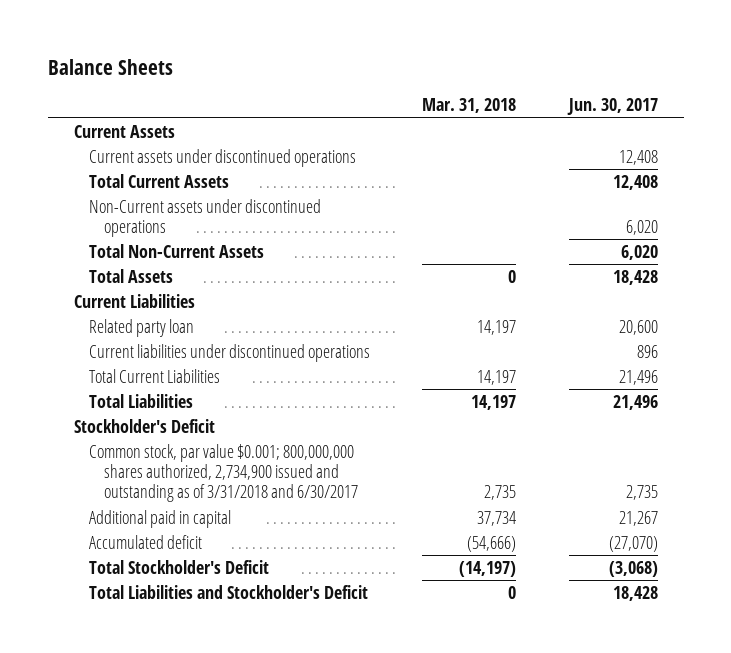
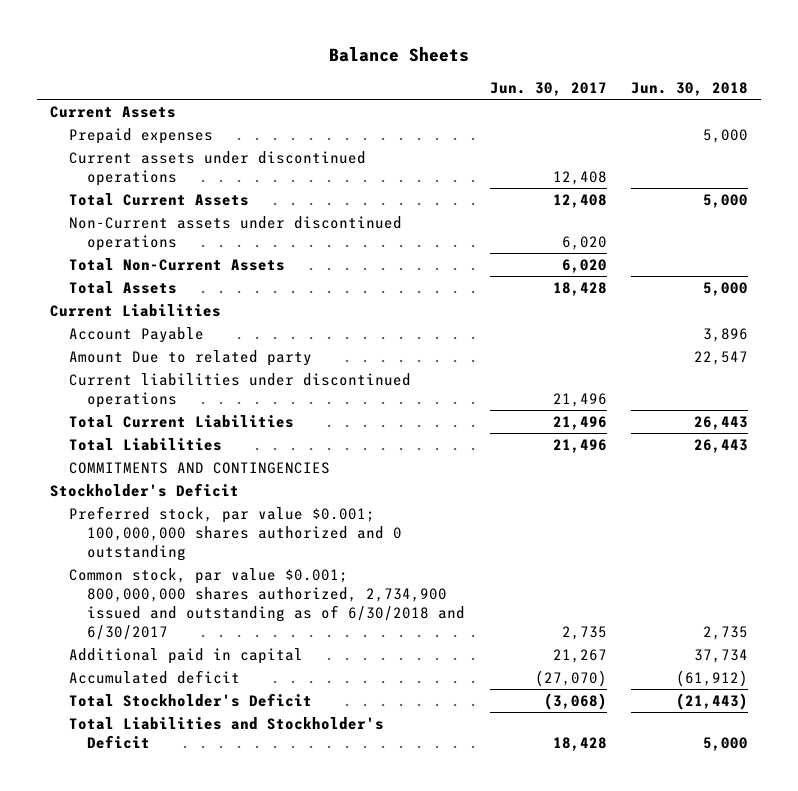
- | Mar. 31, 2018 | Jun. 30, 2017
+ | Jun. 30, 2017 | Jun. 30, 2018
+ Prepaid expenses | | 5,000
- Related party loan | 14,197 | 20,600
- Current liabilities under discontinued operations | | 896
+ Account Payable | | 3,896
+ Amount Due to related party | | 22,547
+ Current liabilities under discontinued operations | 21,496 |
+ COMMITMENTS AND CONTINGENCIES
- Common stock, par value $0.001; 800,000,000 shares authorized, 2,734,900 issued and outstanding as of 3/31/2018 and 6/30/2017 | 2,735 | 2,735
+ Preferred stock, par value $0.001; 100,000,000 shares authorized and 0 outstanding
+ Common stock, par value $0.001; 800,000,000 shares authorized, 2,734,900 issued and outstanding as of 6/30/2018 and 6/30/2017 | 2,735 | 2,735

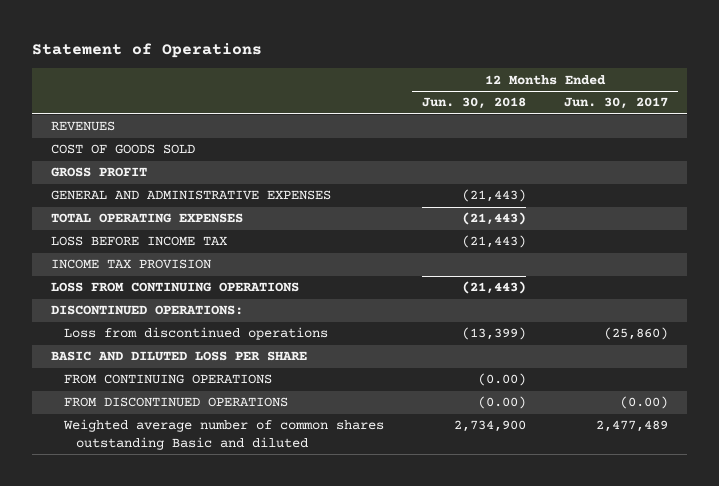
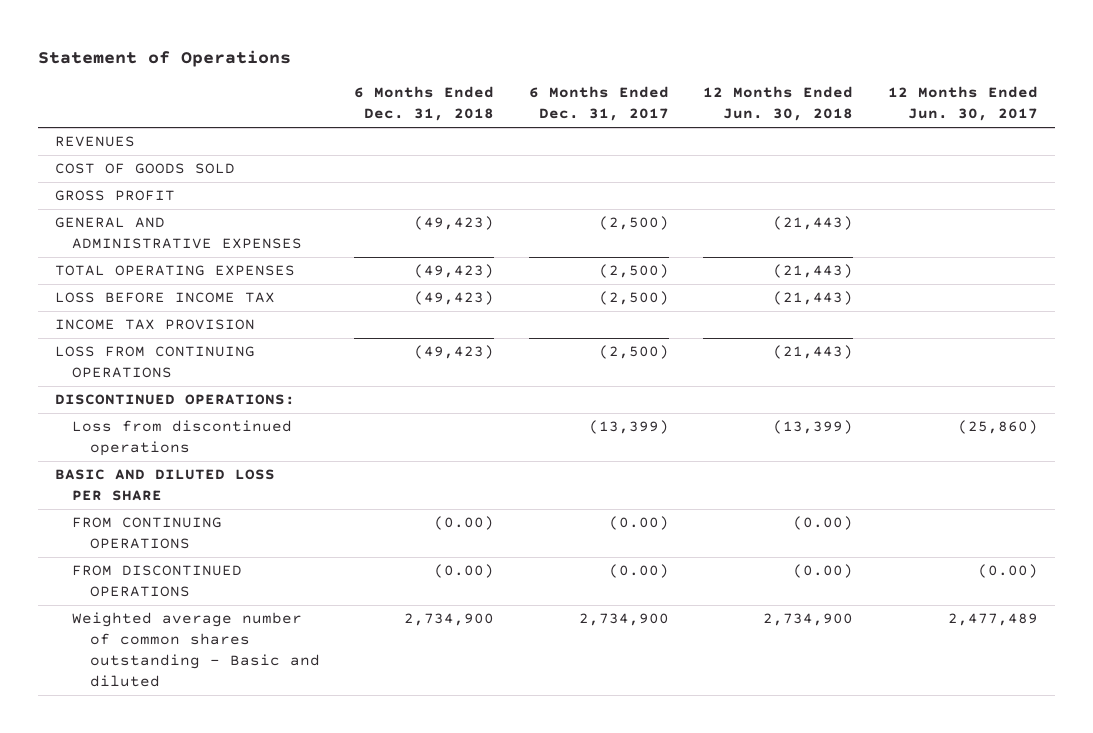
- | 12 Months Ended Jun. 30, 2018 | 12 Months Ended Jun. 30, 2017
+ | 6 Months Ended Dec. 31, 2018 | 6 Months Ended Dec. 31, 2017 | 12 Months Ended Jun. 30, 2018 | 12 Months Ended Jun. 30, 2017
- Weighted average number of common shares outstanding Basic and diluted | 2,734,900 | 2,477,489
+ Weighted average number of common shares outstanding - Basic and diluted | 2,734,900 | 2,734,900 | 2,734,900 | 2,477,489

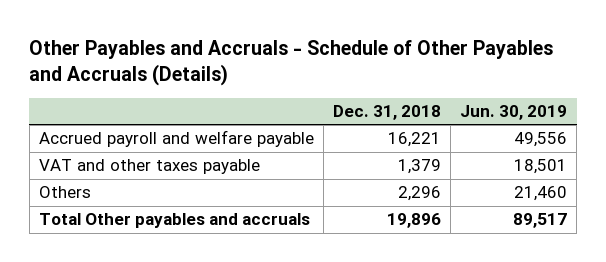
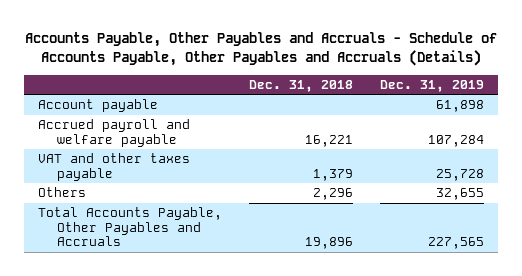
- Other Payables and Accruals - Schedule of Other Payables and Accruals (Details)
+ Accounts Payable, Other Payables and Accruals - Schedule of Accounts Payable, Other Payables and Accruals (Details)
- | Dec. 31, 2018 | Jun. 30, 2019
+ | Dec. 31, 2018 | Dec. 31, 2019
+ Account payable | | 61,898
- Total Other payables and accruals | 19,896 | 89,517
+ Total Accounts Payable, Other Payables and Accruals | 19,896 | 227,565

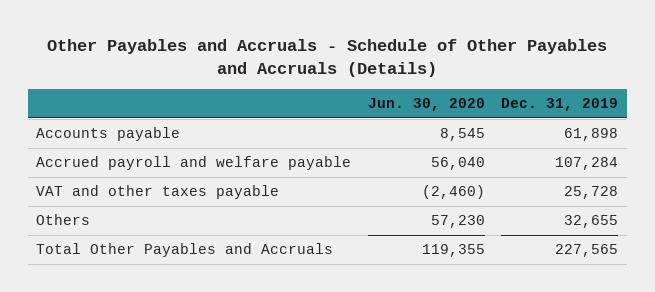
- Accounts Payable, Other Payables and Accruals - Schedule of Accounts Payable, Other Payables and Accruals (Details)
+ Other Payables and Accruals - Schedule of Other Payables and Accruals (Details)
- | Dec. 31, 2018 | Dec. 31, 2019
+ | Jun. 30, 2020 | Dec. 31, 2019
- Account payable | | 61,898
+ Accounts payable | 8,545 | 61,898
- Total Accounts Payable, Other Payables and Accruals | 19,896 | 227,565
+ Total Other Payables and Accruals | 119,355 | 227,565

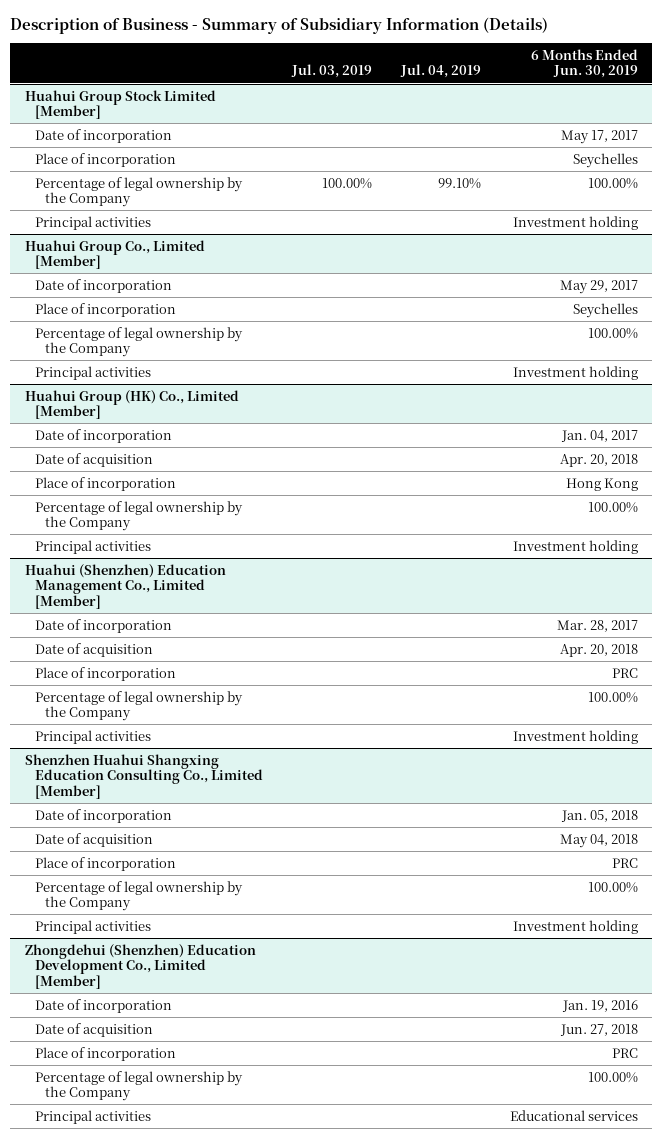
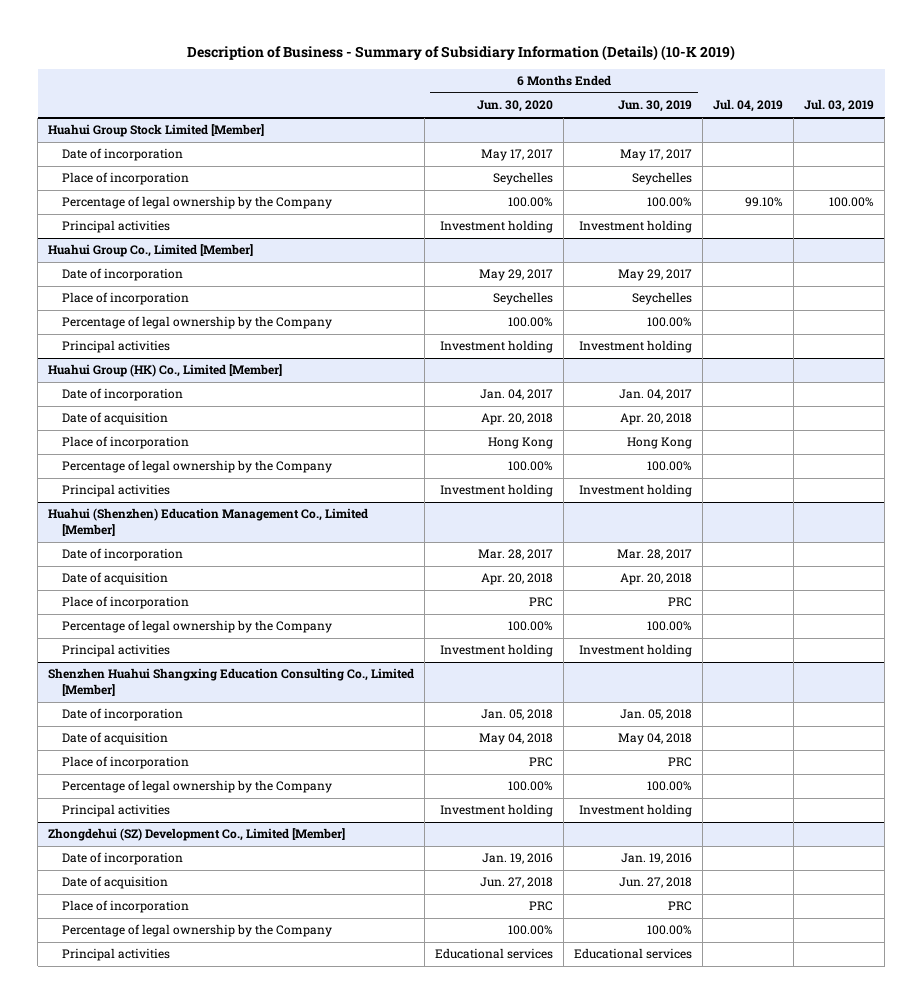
- Description of Business - Summary of Subsidiary Information (Details)
+ Description of Business - Summary of Subsidiary Information (Details) (10-K 2019)
- | Jul. 03, 2019 | Jul. 04, 2019 | 6 Months Ended Jun. 30, 2019
+ | 6 Months Ended Jun. 30, 2020 | 6 Months Ended Jun. 30, 2019 | Jul. 04, 2019 | Jul. 03, 2019
- Zhongdehui (Shenzhen) Education Development Co., Limited [Member]
+ Zhongdehui (SZ) Development Co., Limited [Member]

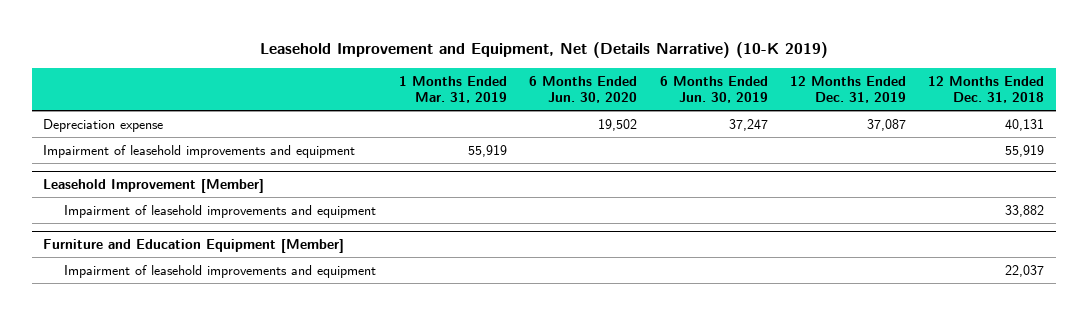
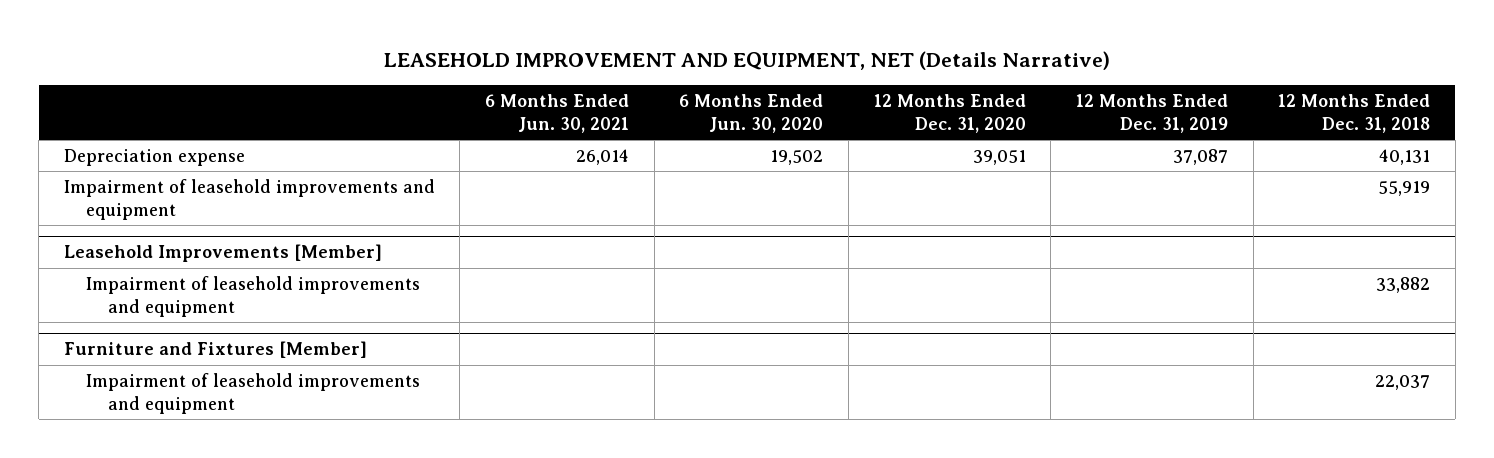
- Leasehold Improvement and Equipment, Net (Details Narrative) (10-K 2019)
+ LEASEHOLD IMPROVEMENT AND EQUIPMENT, NET (Details Narrative)
- | 1 Months Ended Mar. 31, 2019 | 6 Months Ended Jun. 30, 2020 | 6 Months Ended Jun. 30, 2019 | 12 Months Ended Dec. 31, 2019 | 12 Months Ended Dec. 31, 2018
+ | 6 Months Ended Jun. 30, 2021 | 6 Months Ended Jun. 30, 2020 | 12 Months Ended Dec. 31, 2020 | 12 Months Ended Dec. 31, 2019 | 12 Months Ended Dec. 31, 2018
- Leasehold Improvement [Member]
+ Leasehold Improvements [Member]
- Furniture and Education Equipment [Member]
+ Furniture and Fixtures [Member]

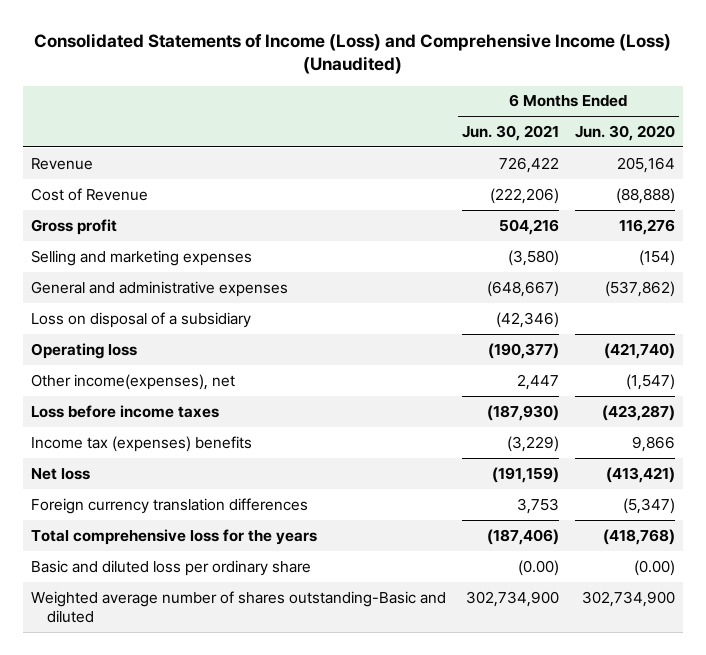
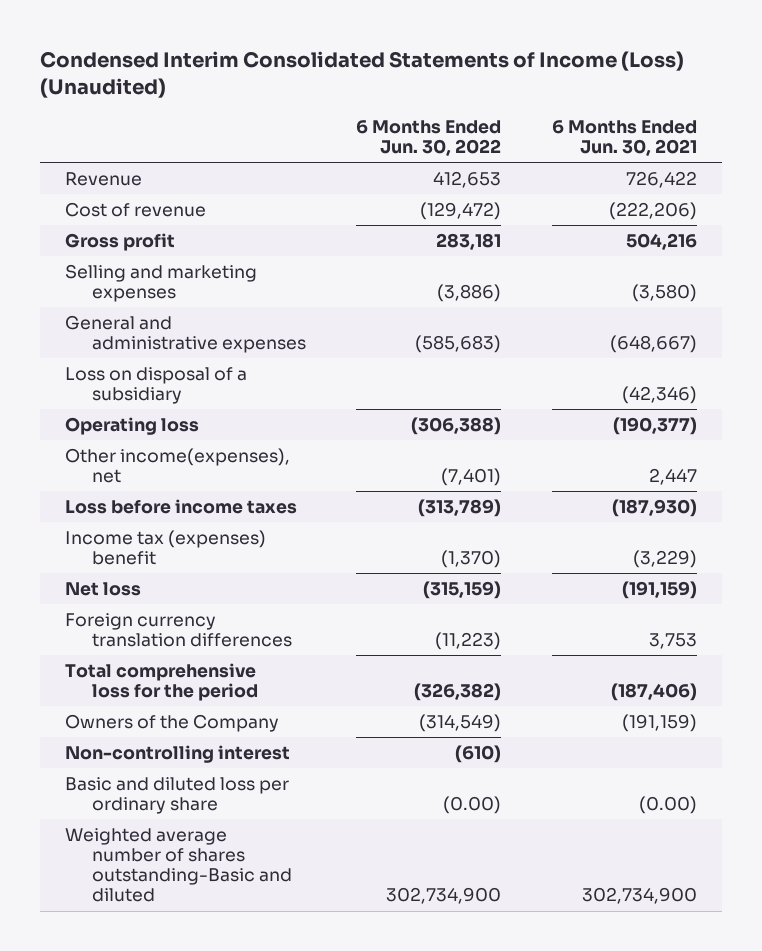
- Consolidated Statements of Income (Loss) and Comprehensive Income (Loss) (Unaudited)
+ Condensed Interim Consolidated Statements of Income (Loss) (Unaudited)
- | 6 Months Ended Jun. 30, 2021 | 6 Months Ended Jun. 30, 2020
+ | 6 Months Ended Jun. 30, 2022 | 6 Months Ended Jun. 30, 2021
- Cost of Revenue | (222,206) | (88,888)
+ Cost of revenue | (129,472) | (222,206)
- Income tax (expenses) benefits | (3,229) | 9,866
+ Income tax (expenses) benefit | (1,370) | (3,229)
- Total comprehensive loss for the years | (187,406) | (418,768)
+ Total comprehensive loss for the period | (326,382) | (187,406)
+ Owners of the Company | (314,549) | (191,159)
+ Non-controlling interest | (610) |

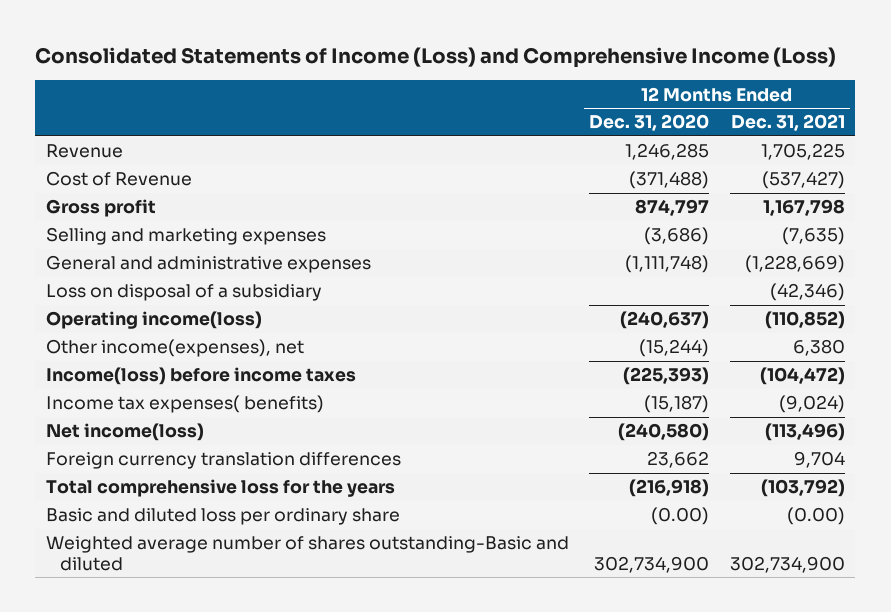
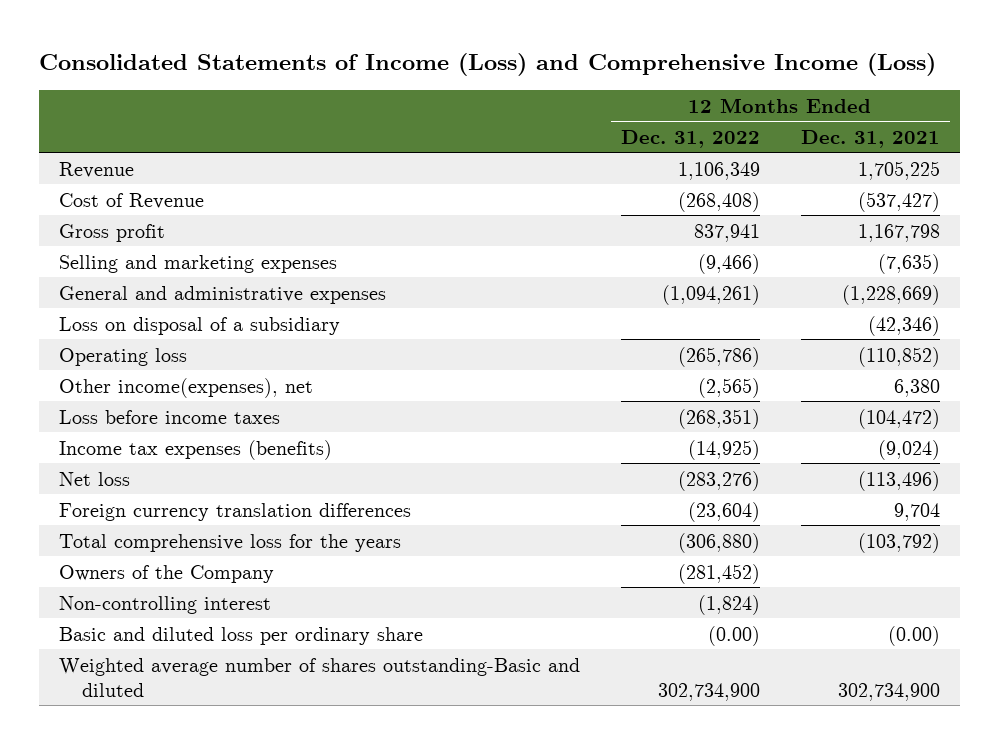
- | 12 Months Ended Dec. 31, 2020 | 12 Months Ended Dec. 31, 2021
+ | 12 Months Ended Dec. 31, 2022 | 12 Months Ended Dec. 31, 2021
- Operating income(loss) | (240,637) | (110,852)
+ Operating loss | (265,786) | (110,852)
- Income(loss) before income taxes | (225,393) | (104,472)
- Income tax expenses( benefits) | (15,187) | (9,024)
- Net income(loss) | (240,580) | (113,496)
+ Loss before income taxes | (268,351) | (104,472)
+ Income tax expenses (benefits) | (14,925) | (9,024)
+ Net loss | (283,276) | (113,496)
+ Owners of the Company | (281,452) |
+ Non-controlling interest | (1,824) |

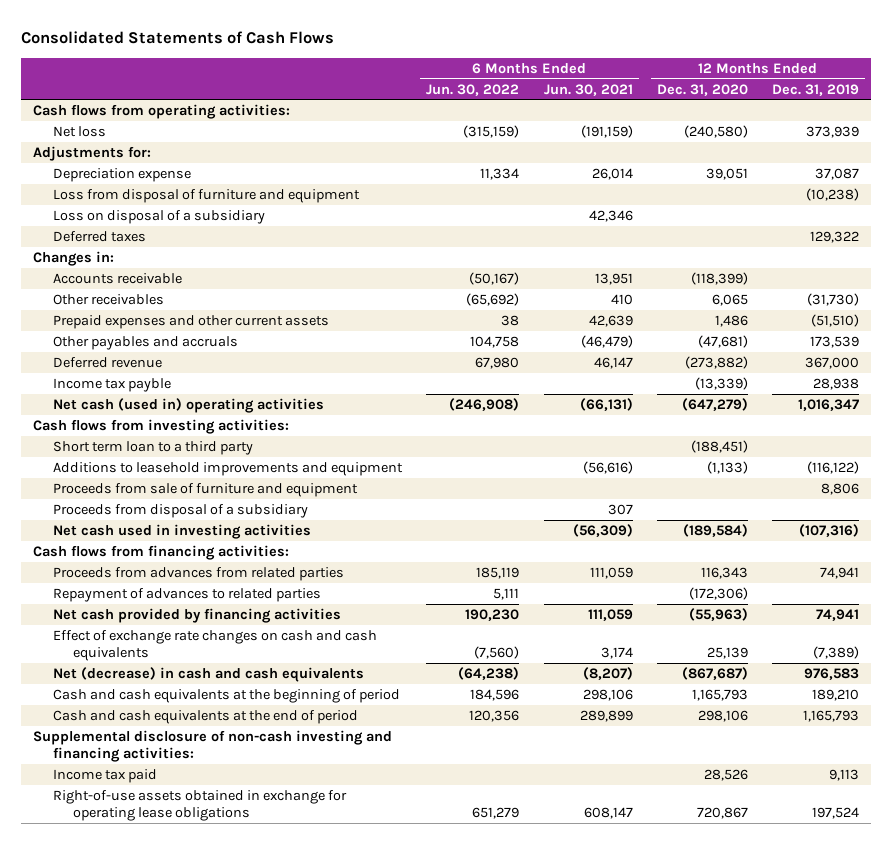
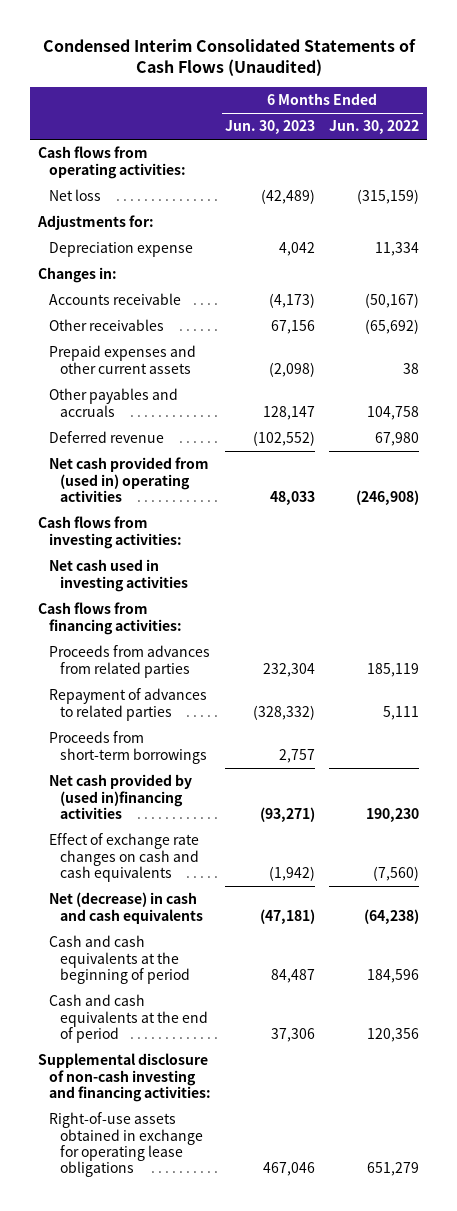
- Consolidated Statements of Cash Flows
+ Condensed Interim Consolidated Statements of Cash Flows (Unaudited)
- | 6 Months Ended Jun. 30, 2022 | 6 Months Ended Jun. 30, 2021 | 12 Months Ended Dec. 31, 2020 | 12 Months Ended Dec. 31, 2019
+ | 6 Months Ended Jun. 30, 2023 | 6 Months Ended Jun. 30, 2022
- Loss from disposal of furniture and equipment | | | | (10,238)
- Loss on disposal of a subsidiary | | 42,346 | |
- Deferred taxes | | | | 129,322
- Income tax payble | | | (13,339) | 28,938
- Net cash (used in) operating activities | (246,908) | (66,131) | (647,279) | 1,016,347
+ Net cash provided from (used in) operating activities | 48,033 | (246,908)
- Short term loan to a third party | | | (188,451) |
- Additions to leasehold improvements and equipment | | (56,616) | (1,133) | (116,122)
- Proceeds from sale of furniture and equipment | | | | 8,806
- Proceeds from disposal of a subsidiary | | 307 | |
- Net cash provided by financing activities | 190,230 | 111,059 | (55,963) | 74,941
+ Proceeds from short-term borrowings | 2,757 |
+ Net cash provided by (used in)financing activities | (93,271) | 190,230
- Income tax paid | | | 28,526 | 9,113

